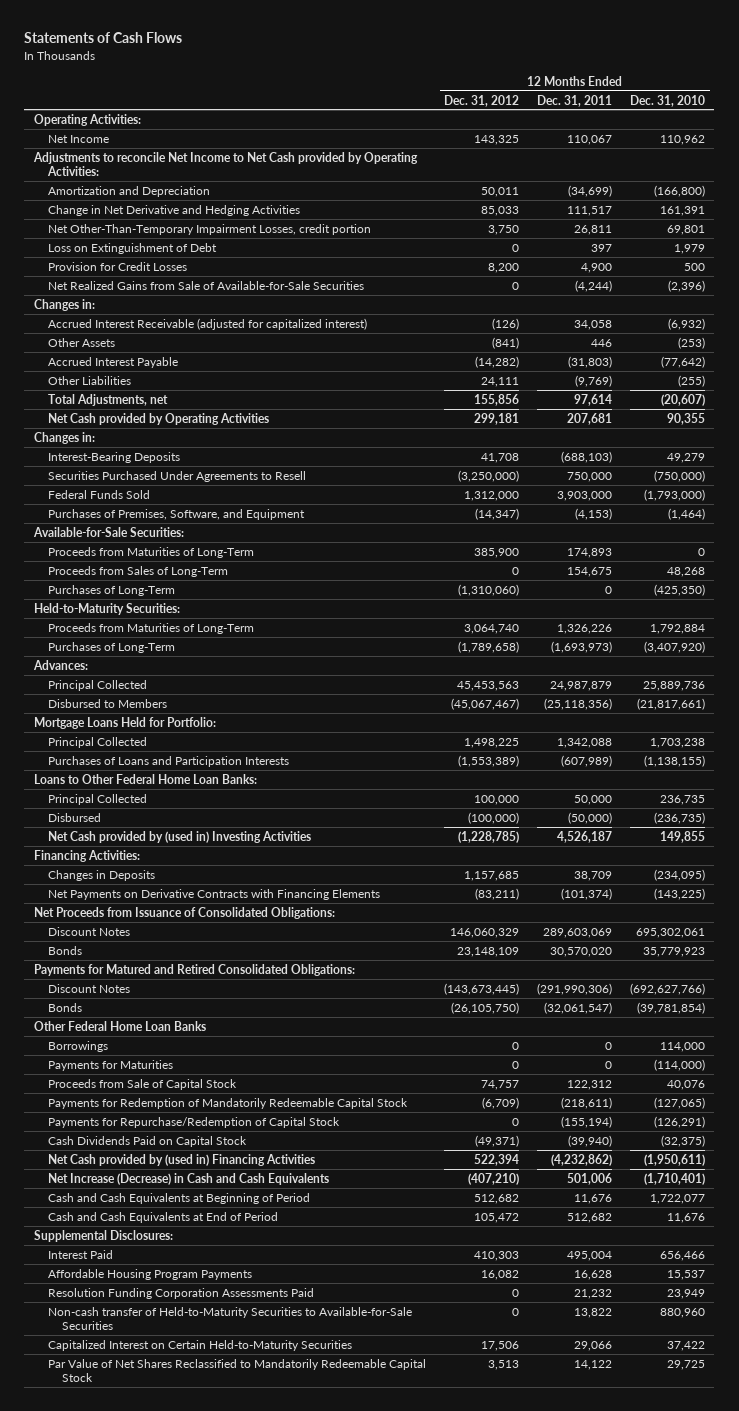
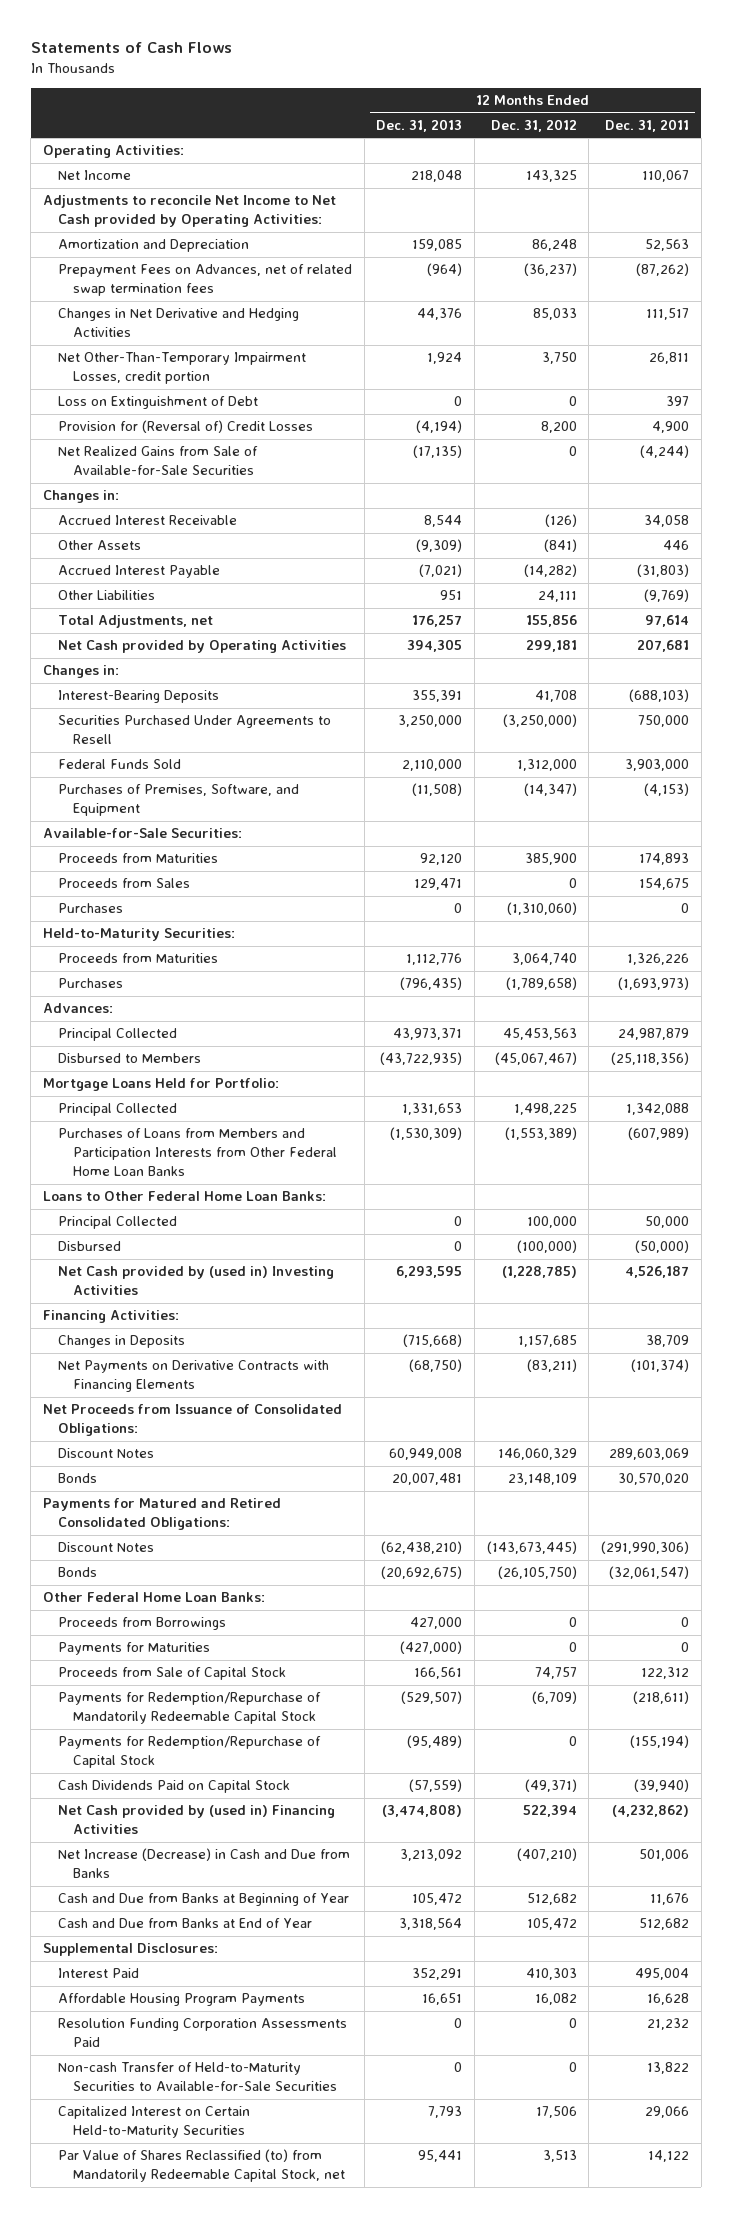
- | 12 Months Ended Dec. 31, 2012 | 12 Months Ended Dec. 31, 2011 | 12 Months Ended Dec. 31, 2010
+ | 12 Months Ended Dec. 31, 2013 | 12 Months Ended Dec. 31, 2012 | 12 Months Ended Dec. 31, 2011
- Amortization and Depreciation | 50,011 | (34,699) | (166,800)
- Change in Net Derivative and Hedging Activities | 85,033 | 111,517 | 161,391
+ Amortization and Depreciation | 159,085 | 86,248 | 52,563
+ Prepayment Fees on Advances, net of related swap termination fees | (964) | (36,237) | (87,262)
+ Changes in Net Derivative and Hedging Activities | 44,376 | 85,033 | 111,517
- Provision for Credit Losses | 8,200 | 4,900 | 500
+ Provision for (Reversal of) Credit Losses | (4,194) | 8,200 | 4,900
- Accrued Interest Receivable (adjusted for capitalized interest) | (126) | 34,058 | (6,932)
+ Accrued Interest Receivable | 8,544 | (126) | 34,058
- Proceeds from Maturities of Long-Term | 385,900 | 174,893 | 0
- Proceeds from Sales of Long-Term | 0 | 154,675 | 48,268
- Purchases of Long-Term | (1,310,060) | 0 | (425,350)
+ Proceeds from Maturities | 92,120 | 385,900 | 174,893
+ Proceeds from Sales | 129,471 | 0 | 154,675
+ Purchases | 0 | (1,310,060) | 0
- Proceeds from Maturities of Long-Term | 3,064,740 | 1,326,226 | 1,792,884
- Purchases of Long-Term | (1,789,658) | (1,693,973) | (3,407,920)
+ Proceeds from Maturities | 1,112,776 | 3,064,740 | 1,326,226
+ Purchases | (796,435) | (1,789,658) | (1,693,973)
- Purchases of Loans and Participation Interests | (1,553,389) | (607,989) | (1,138,155)
+ Purchases of Loans from Members and Participation Interests from Other Federal Home Loan Banks | (1,530,309) | (1,553,389) | (607,989)
- Other Federal Home Loan Banks
- Borrowings | 0 | 0 | 114,000
+ Other Federal Home Loan Banks:
+ Proceeds from Borrowings | 427,000 | 0 | 0
- Payments for Redemption of Mandatorily Redeemable Capital Stock | (6,709) | (218,611) | (127,065)
- Payments for Repurchase/Redemption of Capital Stock | 0 | (155,194) | (126,291)
+ Payments for Redemption/Repurchase of Mandatorily Redeemable Capital Stock | (529,507) | (6,709) | (218,611)
+ Payments for Redemption/Repurchase of Capital Stock | (95,489) | 0 | (155,194)
- Net Increase (Decrease) in Cash and Cash Equivalents | (407,210) | 501,006 | (1,710,401)
- Cash and Cash Equivalents at Beginning of Period | 512,682 | 11,676 | 1,722,077
- Cash and Cash Equivalents at End of Period | 105,472 | 512,682 | 11,676
+ Net Increase (Decrease) in Cash and Due from Banks | 3,213,092 | (407,210) | 501,006
+ Cash and Due from Banks at Beginning of Year | 105,472 | 512,682 | 11,676
+ Cash and Due from Banks at End of Year | 3,318,564 | 105,472 | 512,682
- Non-cash transfer of Held-to-Maturity Securities to Available-for-Sale Securities | 0 | 13,822 | 880,960
+ Non-cash Transfer of Held-to-Maturity Securities to Available-for-Sale Securities | 0 | 0 | 13,822
- Par Value of Net Shares Reclassified to Mandatorily Redeemable Capital Stock | 3,513 | 14,122 | 29,725
+ Par Value of Shares Reclassified (to) from Mandatorily Redeemable Capital Stock, net | 95,441 | 3,513 | 14,122

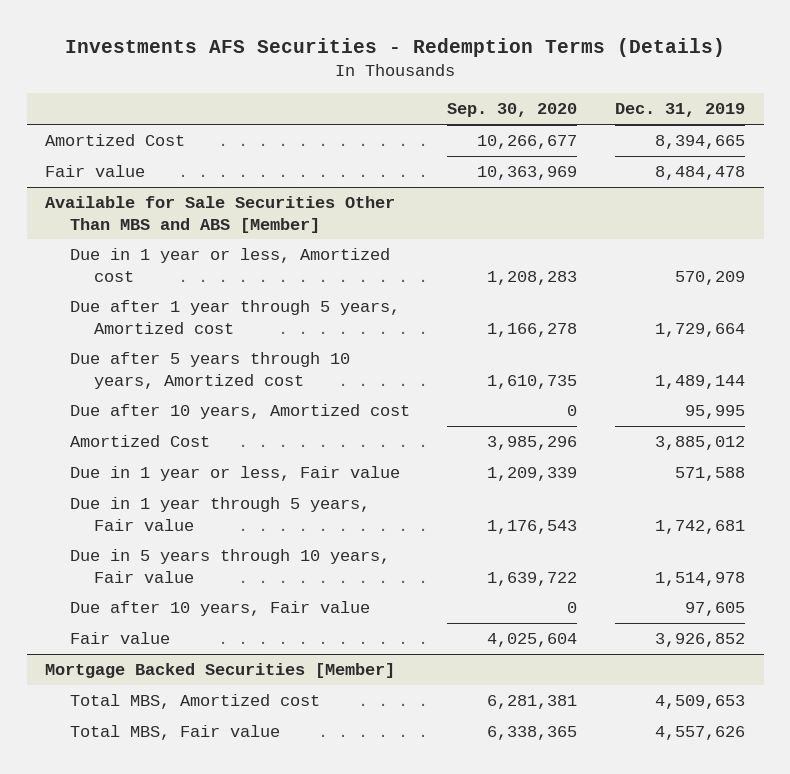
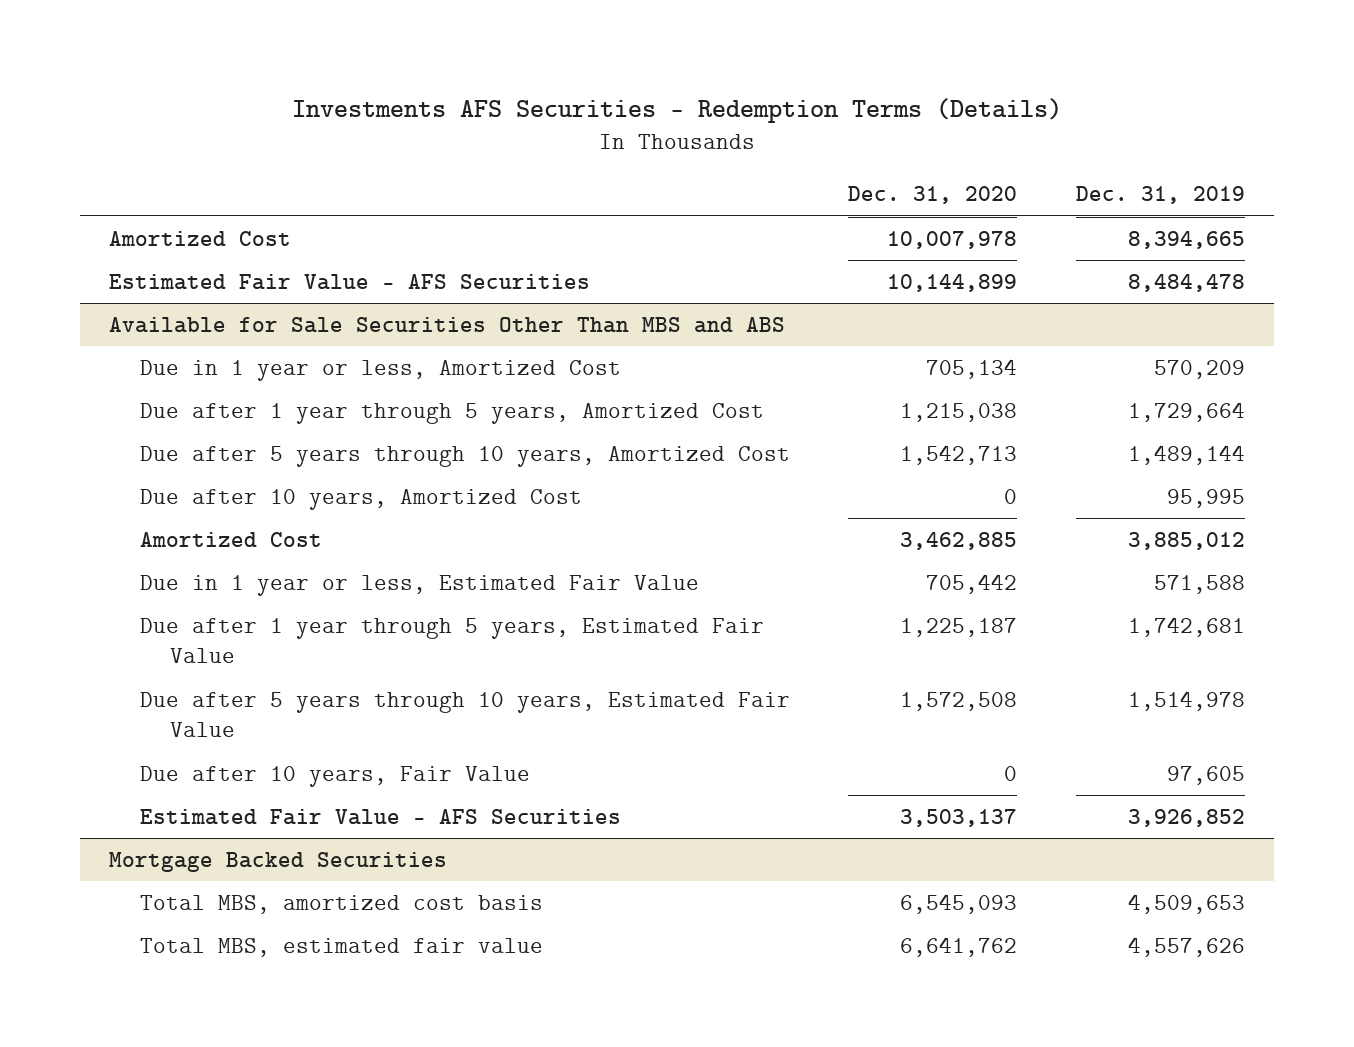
- | Sep. 30, 2020 | Dec. 31, 2019
+ | Dec. 31, 2020 | Dec. 31, 2019
- Fair value | 10,363,969 | 8,484,478
- Available for Sale Securities Other Than MBS and ABS [Member]
- Due in 1 year or less, Amortized cost | 1,208,283 | 570,209
- Due after 1 year through 5 years, Amortized cost | 1,166,278 | 1,729,664
- Due after 5 years through 10 years, Amortized cost | 1,610,735 | 1,489,144
- Due after 10 years, Amortized cost | 0 | 95,995
+ Estimated Fair Value - AFS Securities | 10,144,899 | 8,484,478
+ Available for Sale Securities Other Than MBS and ABS
+ Due in 1 year or less, Amortized Cost | 705,134 | 570,209
+ Due after 1 year through 5 years, Amortized Cost | 1,215,038 | 1,729,664
+ Due after 5 years through 10 years, Amortized Cost | 1,542,713 | 1,489,144
+ Due after 10 years, Amortized Cost | 0 | 95,995
- Due in 1 year or less, Fair value | 1,209,339 | 571,588
- Due in 1 year through 5 years, Fair value | 1,176,543 | 1,742,681
- Due in 5 years through 10 years, Fair value | 1,639,722 | 1,514,978
- Due after 10 years, Fair value | 0 | 97,605
- Fair value | 4,025,604 | 3,926,852
- Mortgage Backed Securities [Member]
- Total MBS, Amortized cost | 6,281,381 | 4,509,653
- Total MBS, Fair value | 6,338,365 | 4,557,626
+ Due in 1 year or less, Estimated Fair Value | 705,442 | 571,588
+ Due after 1 year through 5 years, Estimated Fair Value | 1,225,187 | 1,742,681
+ Due after 5 years through 10 years, Estimated Fair Value | 1,572,508 | 1,514,978
+ Due after 10 years, Fair Value | 0 | 97,605
+ Estimated Fair Value - AFS Securities | 3,503,137 | 3,926,852
+ Mortgage Backed Securities
+ Total MBS, amortized cost basis | 6,545,093 | 4,509,653
+ Total MBS, estimated fair value | 6,641,762 | 4,557,626

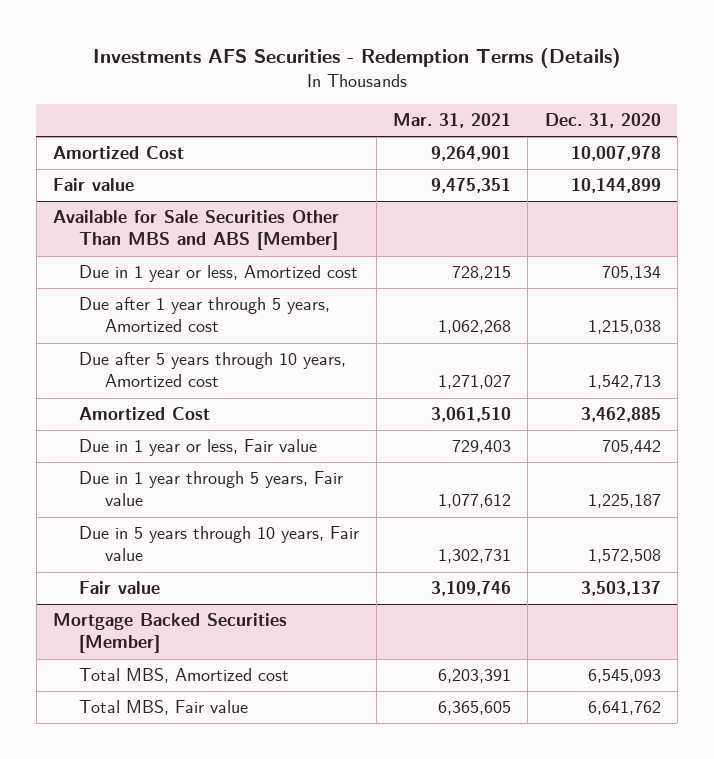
- | Dec. 31, 2020 | Dec. 31, 2019
+ | Mar. 31, 2021 | Dec. 31, 2020
- Estimated Fair Value - AFS Securities | 10,144,899 | 8,484,478
- Available for Sale Securities Other Than MBS and ABS
- Due in 1 year or less, Amortized Cost | 705,134 | 570,209
- Due after 1 year through 5 years, Amortized Cost | 1,215,038 | 1,729,664
- Due after 5 years through 10 years, Amortized Cost | 1,542,713 | 1,489,144
- Due after 10 years, Amortized Cost | 0 | 95,995
+ Fair value | 9,475,351 | 10,144,899
+ Available for Sale Securities Other Than MBS and ABS [Member]
+ Due in 1 year or less, Amortized cost | 728,215 | 705,134
+ Due after 1 year through 5 years, Amortized cost | 1,062,268 | 1,215,038
+ Due after 5 years through 10 years, Amortized cost | 1,271,027 | 1,542,713
- Due in 1 year or less, Estimated Fair Value | 705,442 | 571,588
- Due after 1 year through 5 years, Estimated Fair Value | 1,225,187 | 1,742,681
- Due after 5 years through 10 years, Estimated Fair Value | 1,572,508 | 1,514,978
- Due after 10 years, Fair Value | 0 | 97,605
- Estimated Fair Value - AFS Securities | 3,503,137 | 3,926,852
- Mortgage Backed Securities
- Total MBS, amortized cost basis | 6,545,093 | 4,509,653
- Total MBS, estimated fair value | 6,641,762 | 4,557,626
+ Due in 1 year or less, Fair value | 729,403 | 705,442
+ Due in 1 year through 5 years, Fair value | 1,077,612 | 1,225,187
+ Due in 5 years through 10 years, Fair value | 1,302,731 | 1,572,508
+ Fair value | 3,109,746 | 3,503,137
+ Mortgage Backed Securities [Member]
+ Total MBS, Amortized cost | 6,203,391 | 6,545,093
+ Total MBS, Fair value | 6,365,605 | 6,641,762

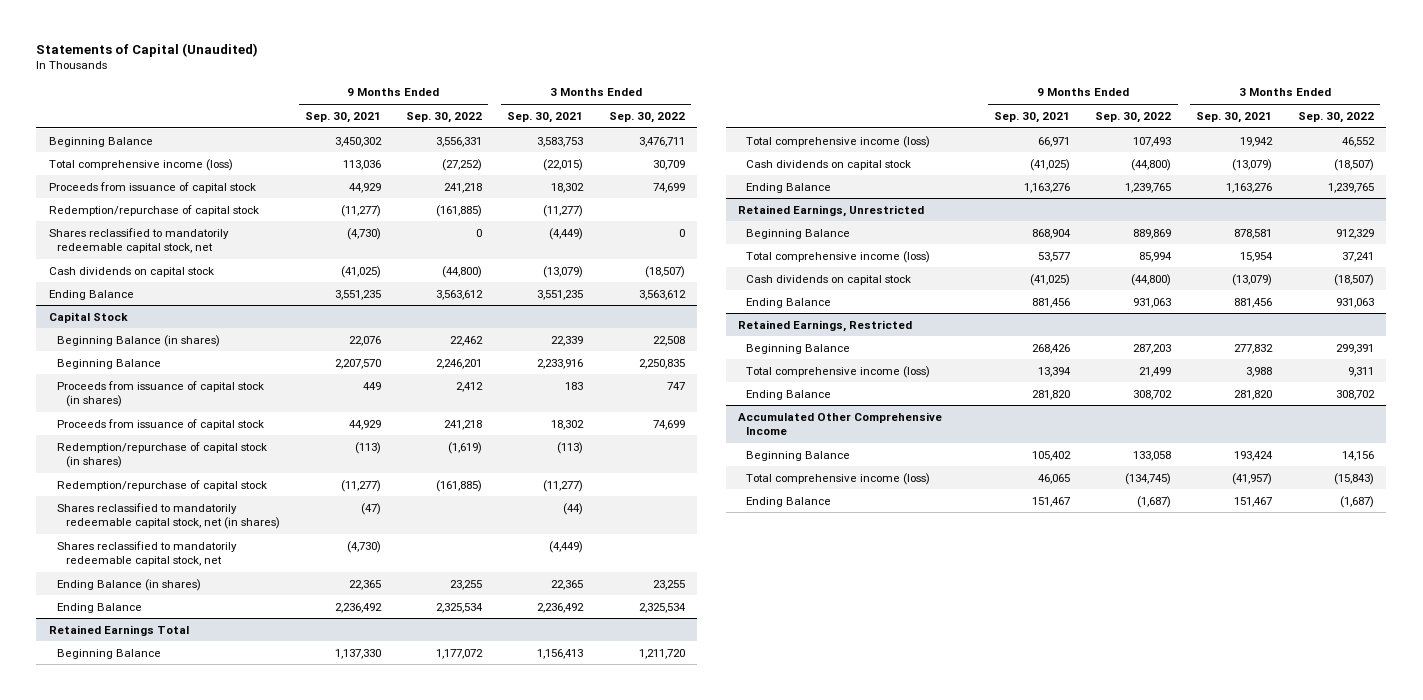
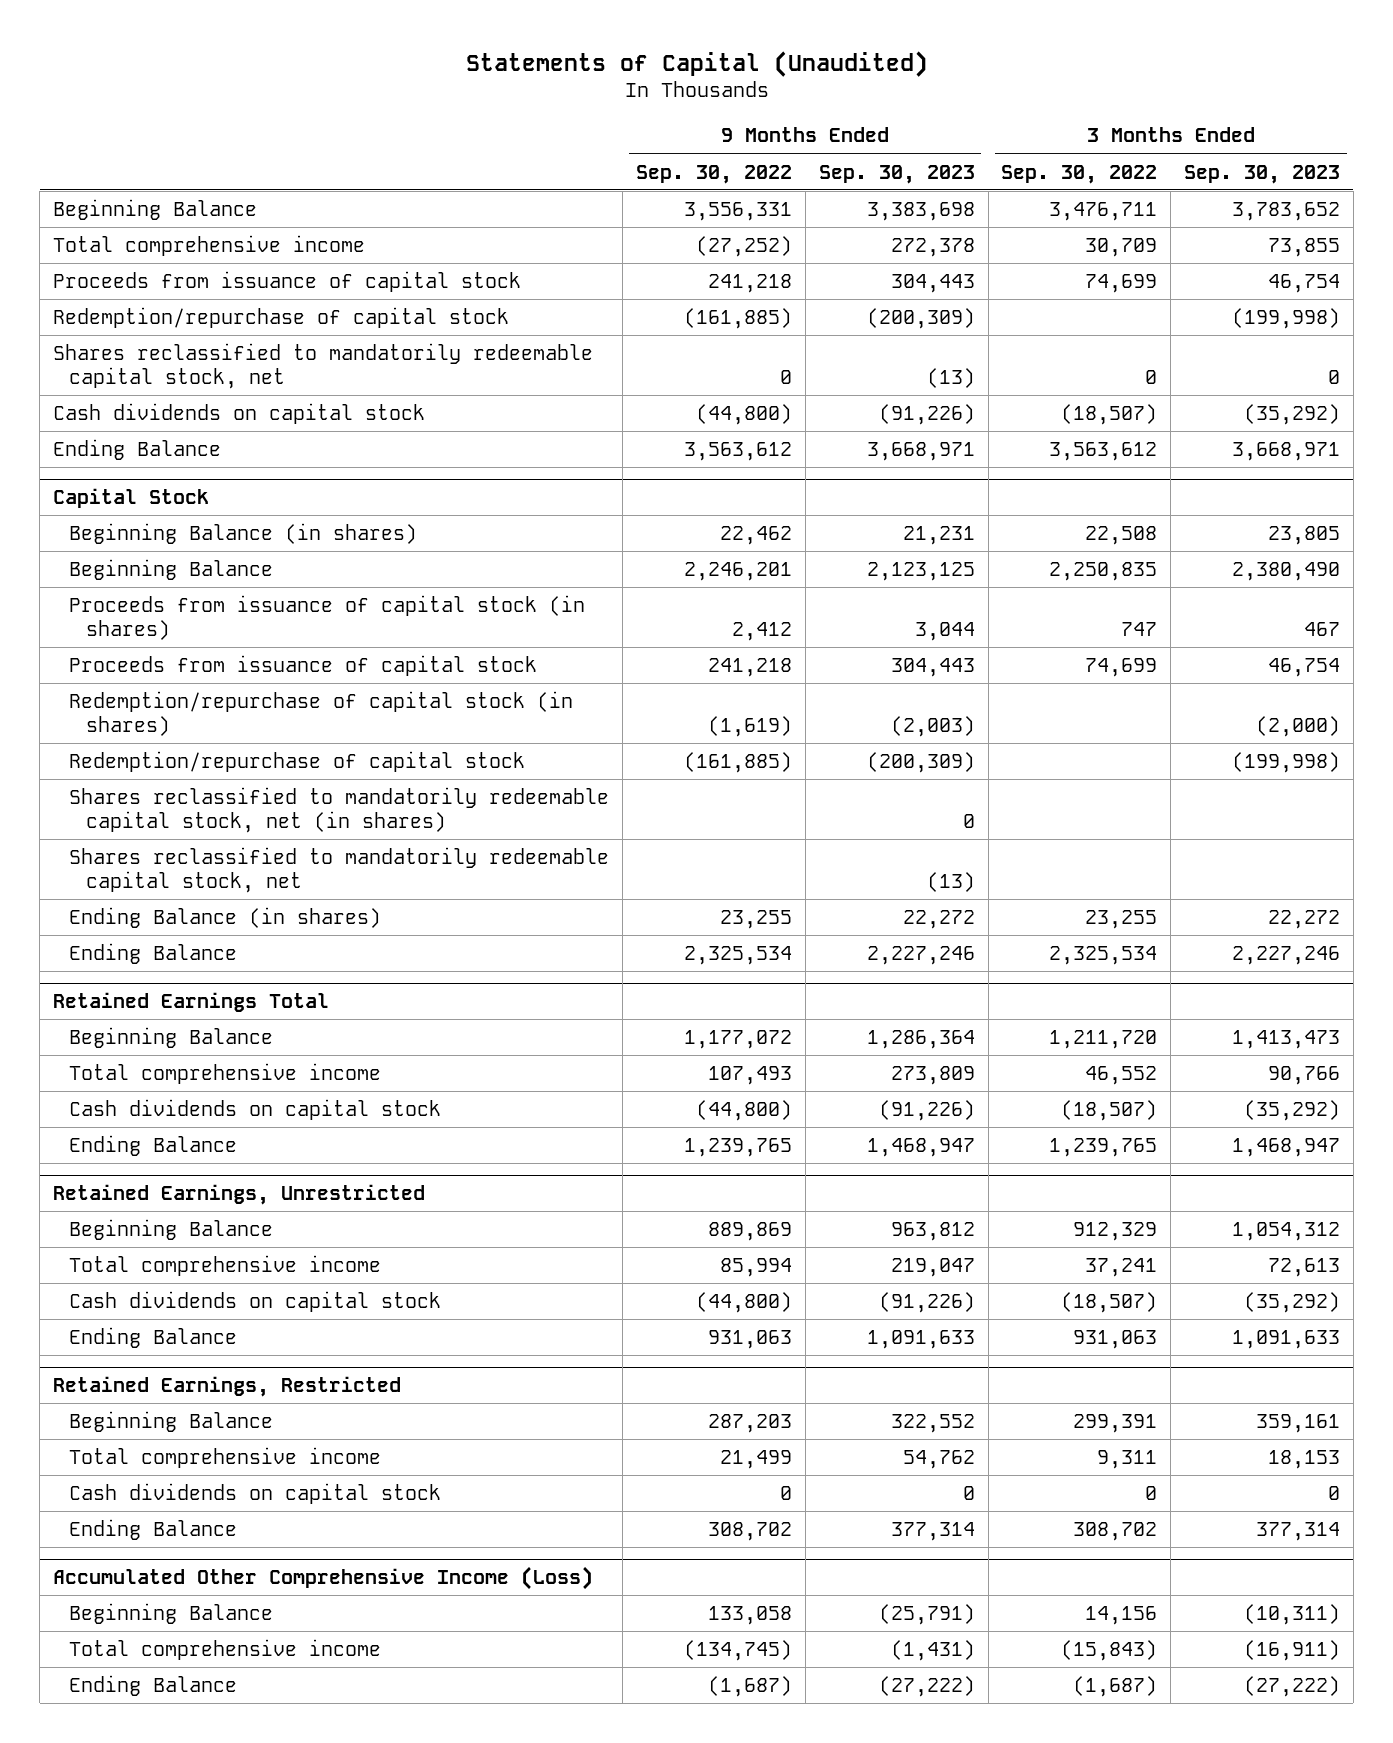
- | 9 Months Ended Sep. 30, 2021 | 9 Months Ended Sep. 30, 2022 | 3 Months Ended Sep. 30, 2021 | 3 Months Ended Sep. 30, 2022
+ | 9 Months Ended Sep. 30, 2022 | 9 Months Ended Sep. 30, 2023 | 3 Months Ended Sep. 30, 2022 | 3 Months Ended Sep. 30, 2023
- Total comprehensive income (loss) | 113,036 | (27,252) | (22,015) | 30,709
+ Total comprehensive income | (27,252) | 272,378 | 30,709 | 73,855
@ Retained Earnings Total
- Total comprehensive income (loss) | 66,971 | 107,493 | 19,942 | 46,552
+ Total comprehensive income | 107,493 | 273,809 | 46,552 | 90,766
@ Retained Earnings, Unrestricted
- Total comprehensive income (loss) | 53,577 | 85,994 | 15,954 | 37,241
+ Total comprehensive income | 85,994 | 219,047 | 37,241 | 72,613
@ Retained Earnings, Restricted
- Total comprehensive income (loss) | 13,394 | 21,499 | 3,988 | 9,311
+ Total comprehensive income | 21,499 | 54,762 | 9,311 | 18,153
+ Cash dividends on capital stock | 0 | 0 | 0 | 0
- Accumulated Other Comprehensive Income
+ Accumulated Other Comprehensive Income (Loss)
- Total comprehensive income (loss) | 46,065 | (134,745) | (41,957) | (15,843)
+ Total comprehensive income | (134,745) | (1,431) | (15,843) | (16,911)

